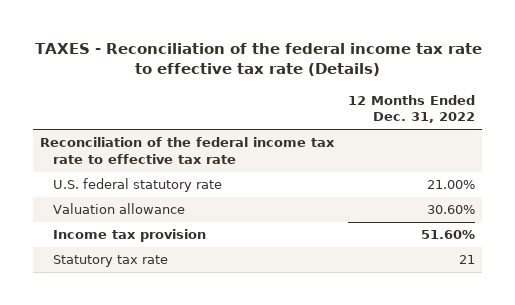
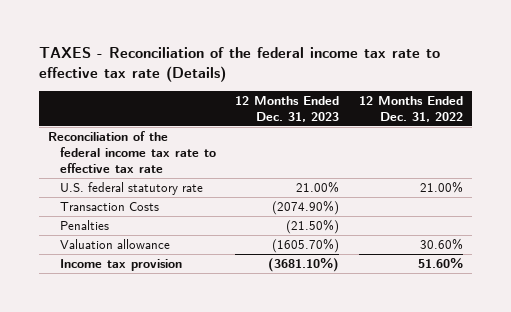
- | 12 Months Ended Dec. 31, 2022
+ | 12 Months Ended Dec. 31, 2023 | 12 Months Ended Dec. 31, 2022
+ Transaction Costs | (2074.90%) |
+ Penalties | (21.50%) |
- Statutory tax rate | 21

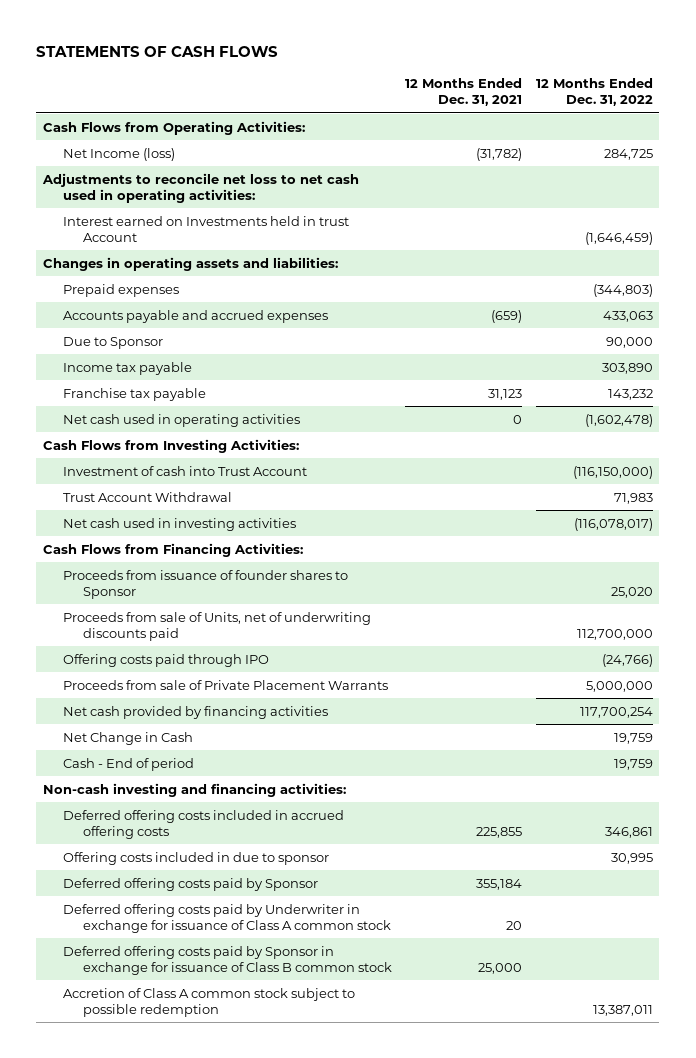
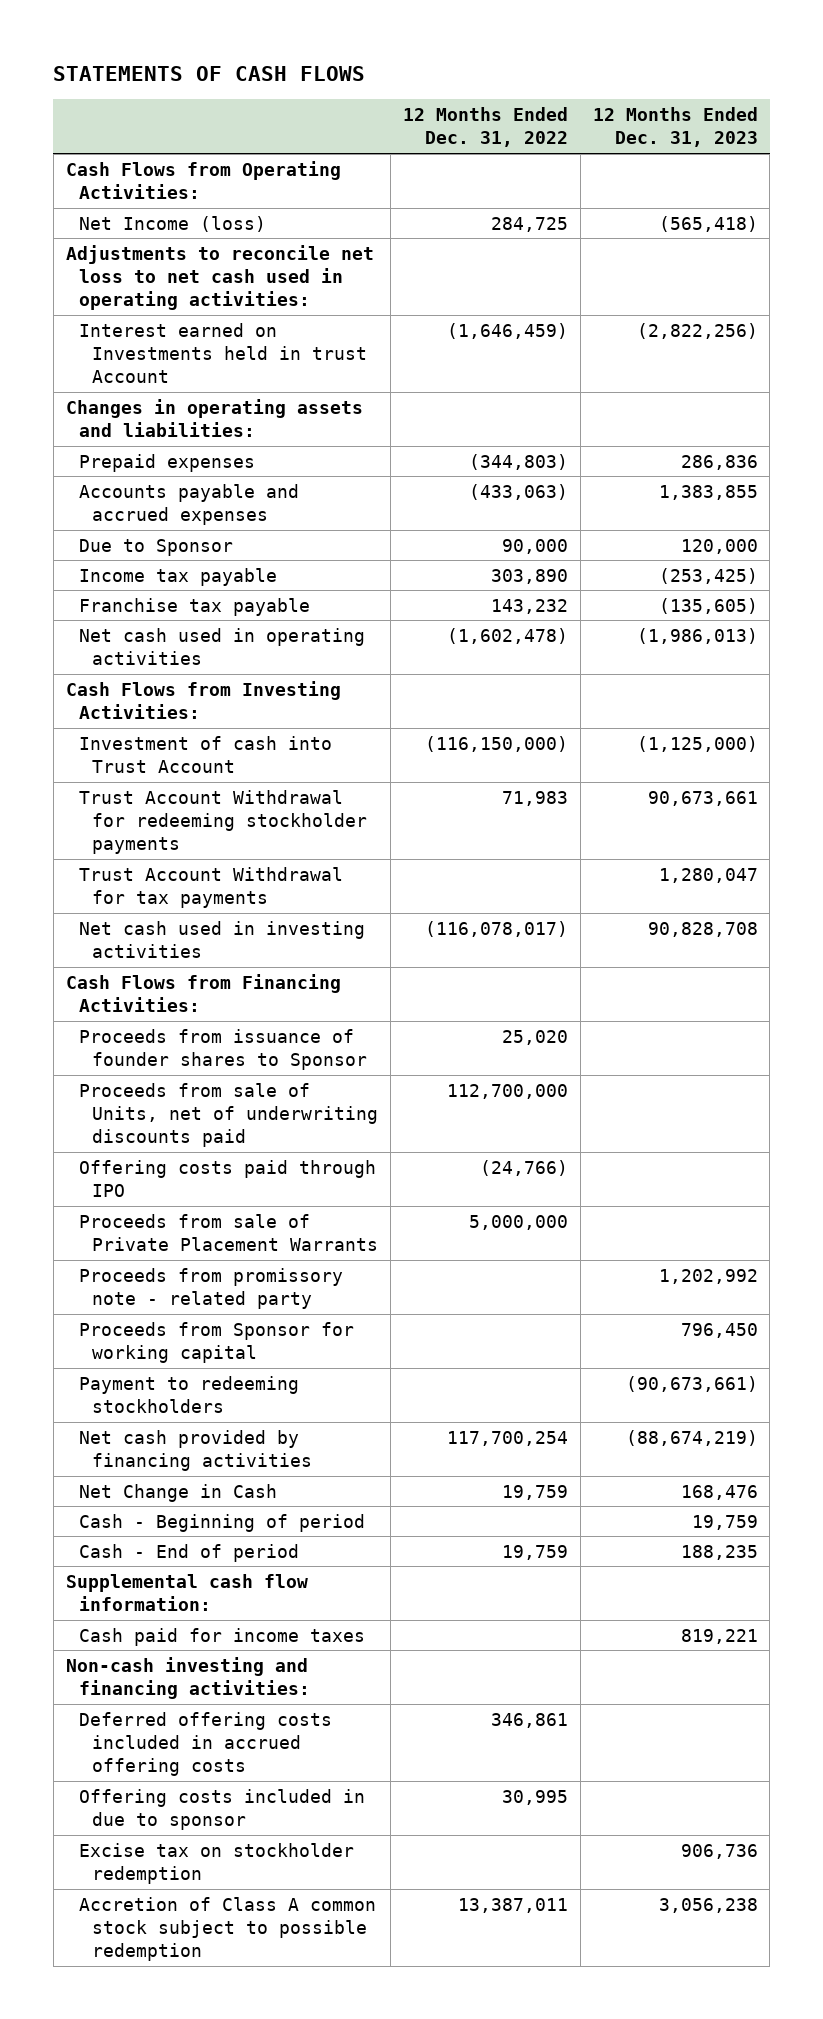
- | 12 Months Ended Dec. 31, 2021 | 12 Months Ended Dec. 31, 2022
+ | 12 Months Ended Dec. 31, 2022 | 12 Months Ended Dec. 31, 2023
- Accounts payable and accrued expenses | (659) | 433,063
+ Accounts payable and accrued expenses | (433,063) | 1,383,855
- Trust Account Withdrawal | | 71,983
+ Trust Account Withdrawal for redeeming stockholder payments | 71,983 | 90,673,661
+ Trust Account Withdrawal for tax payments | | 1,280,047
+ Proceeds from promissory note - related party | | 1,202,992
+ Proceeds from Sponsor for working capital | | 796,450
+ Payment to redeeming stockholders | | (90,673,661)
+ Cash - Beginning of period | | 19,759
+ Supplemental cash flow information:
+ Cash paid for income taxes | | 819,221
- Deferred offering costs paid by Sponsor | 355,184 |
- Deferred offering costs paid by Underwriter in exchange for issuance of Class A common stock | 20 |
- Deferred offering costs paid by Sponsor in exchange for issuance of Class B common stock | 25,000 |
+ Excise tax on stockholder redemption | | 906,736

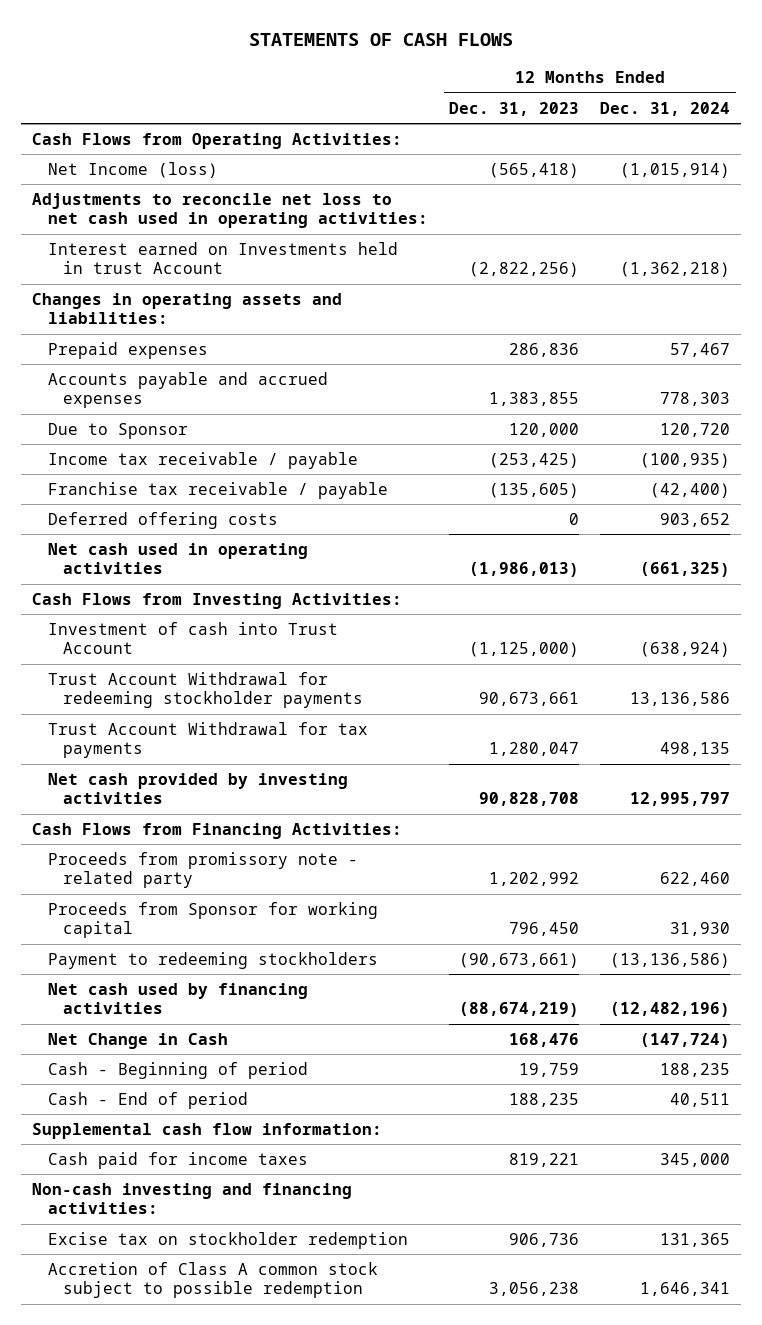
- | 12 Months Ended Dec. 31, 2022 | 12 Months Ended Dec. 31, 2023
+ | 12 Months Ended Dec. 31, 2023 | 12 Months Ended Dec. 31, 2024
- Income tax payable | 303,890 | (253,425)
- Franchise tax payable | 143,232 | (135,605)
+ Income tax receivable / payable | (253,425) | (100,935)
+ Franchise tax receivable / payable | (135,605) | (42,400)
+ Deferred offering costs | 0 | 903,652
- Net cash used in investing activities | (116,078,017) | 90,828,708
+ Net cash provided by investing activities | 90,828,708 | 12,995,797
- Proceeds from issuance of founder shares to Sponsor | 25,020 |
- Proceeds from sale of Units, net of underwriting discounts paid | 112,700,000 |
- Offering costs paid through IPO | (24,766) |
- Proceeds from sale of Private Placement Warrants | 5,000,000 |
- Net cash provided by financing activities | 117,700,254 | (88,674,219)
+ Net cash used by financing activities | (88,674,219) | (12,482,196)
- Deferred offering costs included in accrued offering costs | 346,861 |
- Offering costs included in due to sponsor | 30,995 |

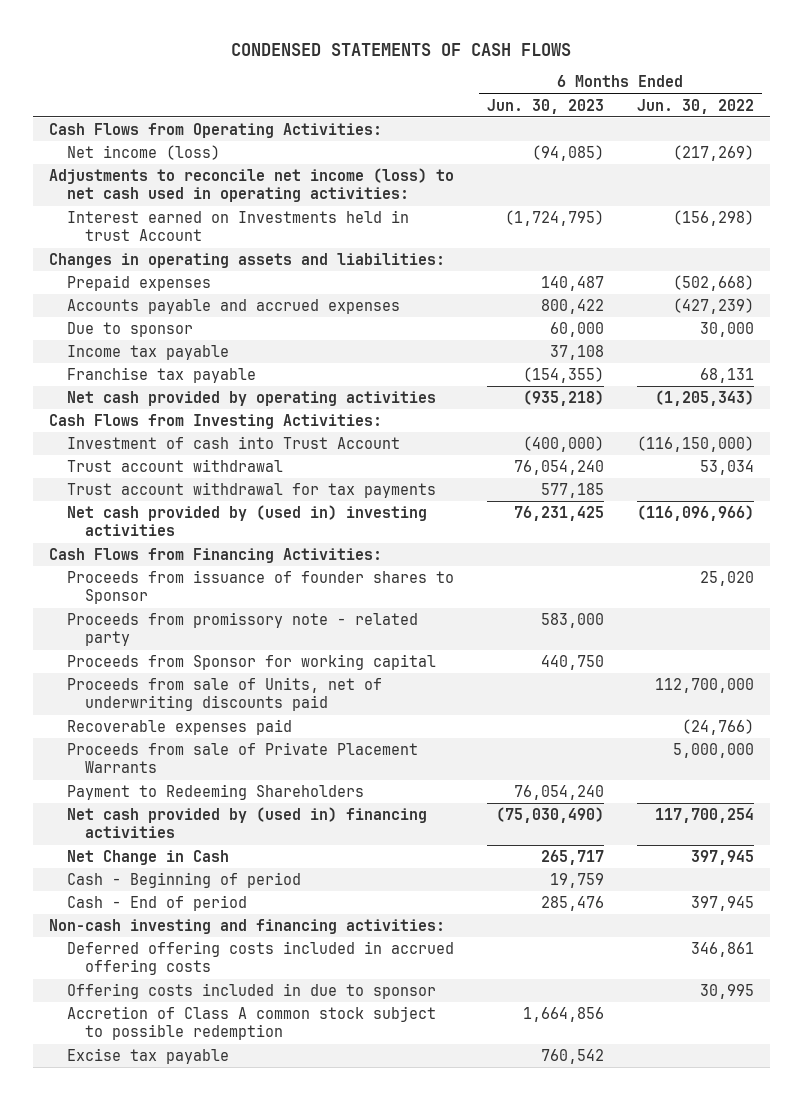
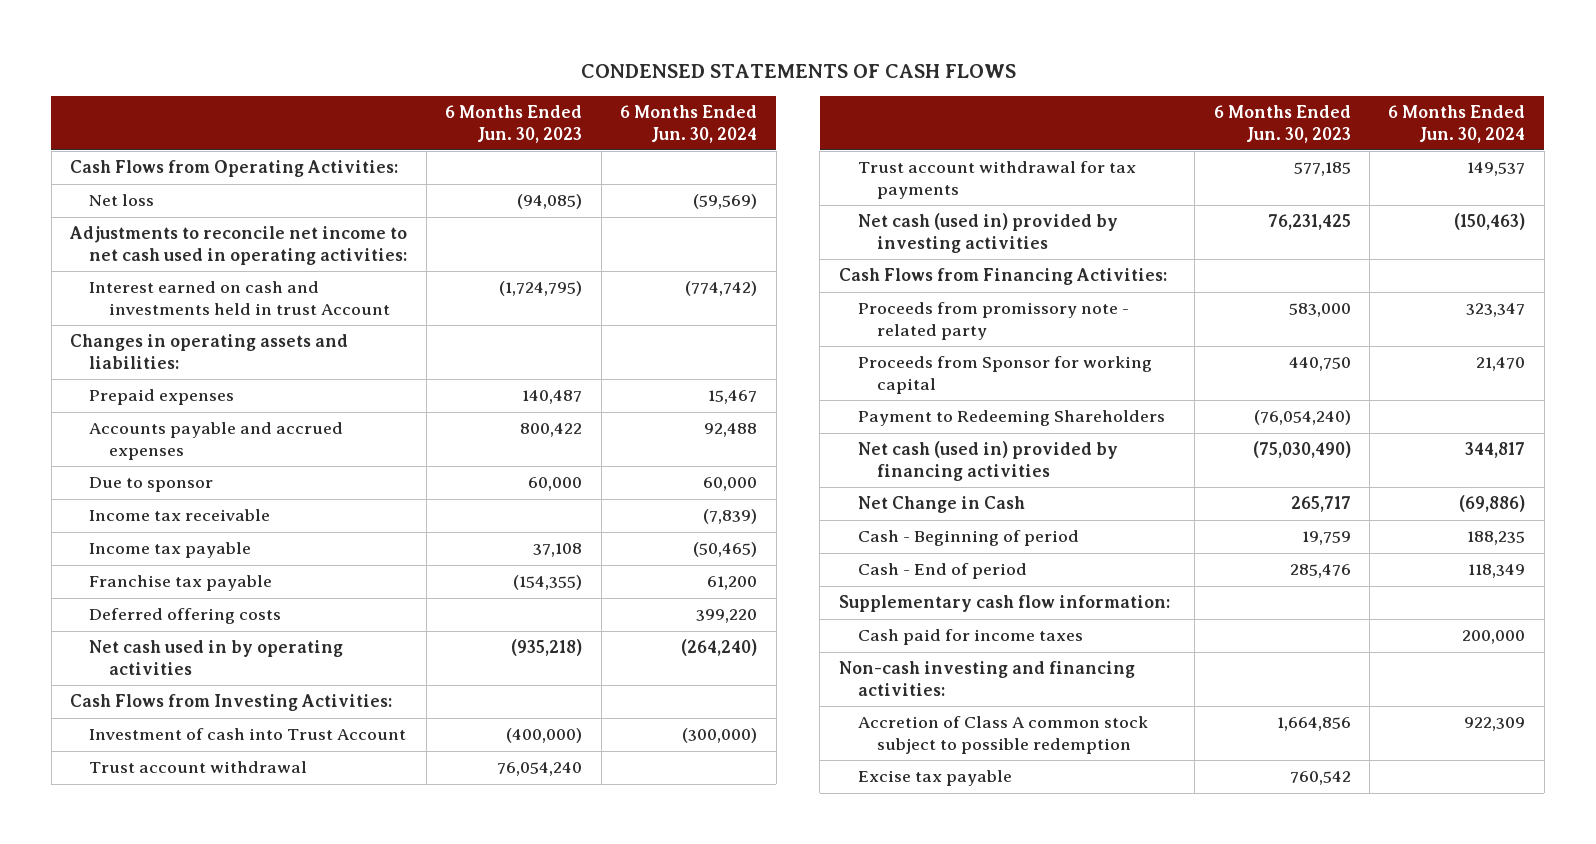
- | 6 Months Ended Jun. 30, 2023 | 6 Months Ended Jun. 30, 2022
+ | 6 Months Ended Jun. 30, 2023 | 6 Months Ended Jun. 30, 2024
- Net income (loss) | (94,085) | (217,269)
- Adjustments to reconcile net income (loss) to net cash used in operating activities:
- Interest earned on Investments held in trust Account | (1,724,795) | (156,298)
+ Net loss | (94,085) | (59,569)
+ Adjustments to reconcile net income to net cash used in operating activities:
+ Interest earned on cash and investments held in trust Account | (1,724,795) | (774,742)
+ Income tax receivable | | (7,839)
- Net cash provided by operating activities | (935,218) | (1,205,343)
+ Deferred offering costs | | 399,220
+ Net cash used in by operating activities | (935,218) | (264,240)
- Net cash provided by (used in) investing activities | 76,231,425 | (116,096,966)
+ Net cash (used in) provided by investing activities | 76,231,425 | (150,463)
- Proceeds from issuance of founder shares to Sponsor | | 25,020
- Proceeds from sale of Units, net of underwriting discounts paid | | 112,700,000
- Recoverable expenses paid | | (24,766)
- Proceeds from sale of Private Placement Warrants | | 5,000,000
- Payment to Redeeming Shareholders | 76,054,240 |
- Net cash provided by (used in) financing activities | (75,030,490) | 117,700,254
+ Payment to Redeeming Shareholders | (76,054,240) |
+ Net cash (used in) provided by financing activities | (75,030,490) | 344,817
+ Supplementary cash flow information:
+ Cash paid for income taxes | | 200,000
- Deferred offering costs included in accrued offering costs | | 346,861
- Offering costs included in due to sponsor | | 30,995

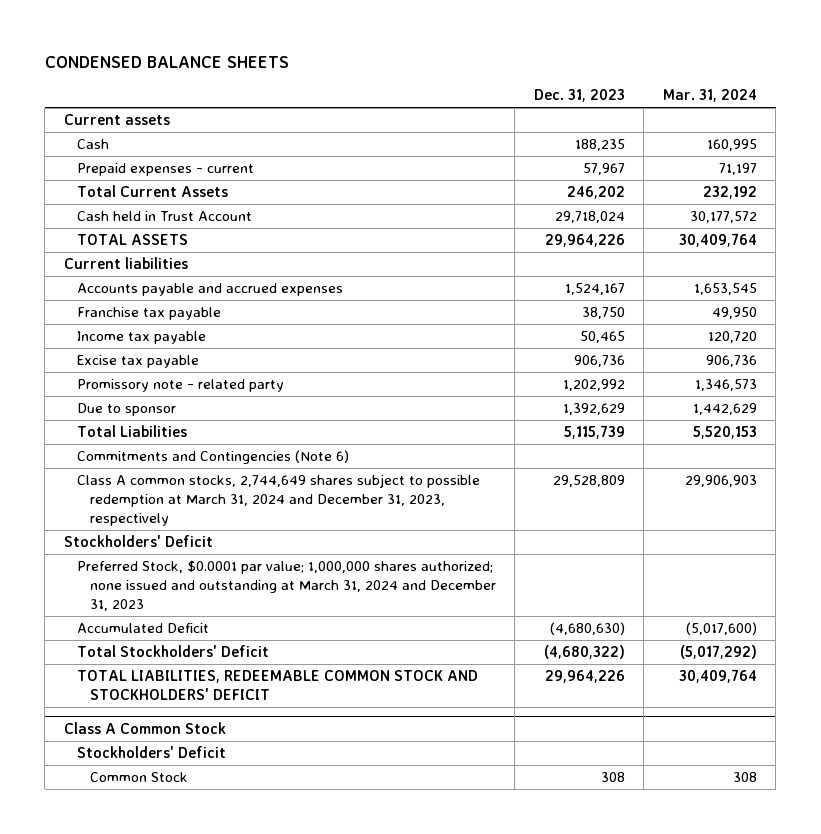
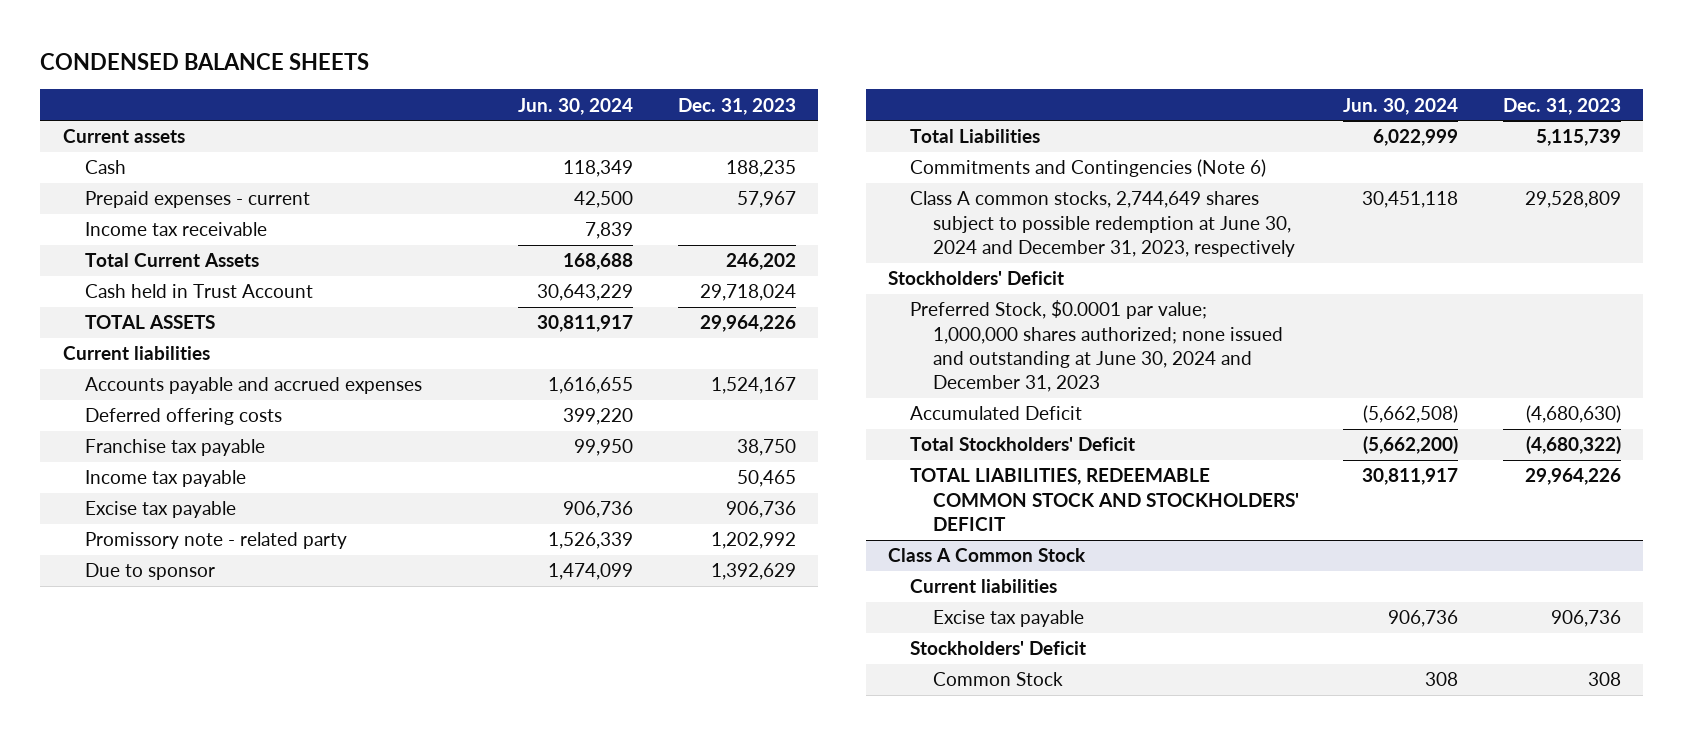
- | Dec. 31, 2023 | Mar. 31, 2024
+ | Jun. 30, 2024 | Dec. 31, 2023
+ Income tax receivable | 7,839 |
+ Deferred offering costs | 399,220 |
- Class A common stocks, 2,744,649 shares subject to possible redemption at March 31, 2024 and December 31, 2023, respectively | 29,528,809 | 29,906,903
+ Class A common stocks, 2,744,649 shares subject to possible redemption at June 30, 2024 and December 31, 2023, respectively | 30,451,118 | 29,528,809
- Preferred Stock, $0.0001 par value; 1,000,000 shares authorized; none issued and outstanding at March 31, 2024 and December 31, 2023
+ Preferred Stock, $0.0001 par value; 1,000,000 shares authorized; none issued and outstanding at June 30, 2024 and December 31, 2023
@ Class A Common Stock
+ Current liabilities
+ Excise tax payable | 906,736 | 906,736

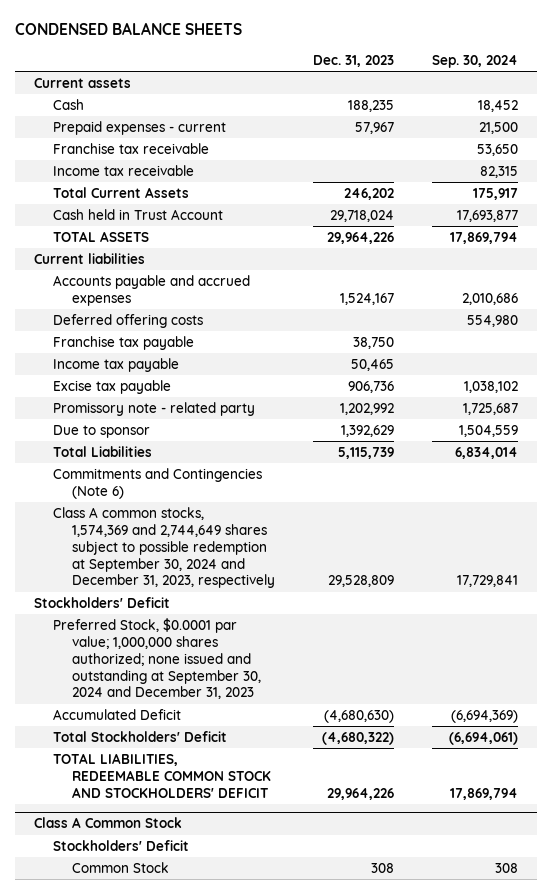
- | Jun. 30, 2024 | Dec. 31, 2023
+ | Dec. 31, 2023 | Sep. 30, 2024
+ Franchise tax receivable | | 53,650
- Class A common stocks, 2,744,649 shares subject to possible redemption at June 30, 2024 and December 31, 2023, respectively | 30,451,118 | 29,528,809
+ Class A common stocks, 1,574,369 and 2,744,649 shares subject to possible redemption at September 30, 2024 and December 31, 2023, respectively | 29,528,809 | 17,729,841
- Preferred Stock, $0.0001 par value; 1,000,000 shares authorized; none issued and outstanding at June 30, 2024 and December 31, 2023
+ Preferred Stock, $0.0001 par value; 1,000,000 shares authorized; none issued and outstanding at September 30, 2024 and December 31, 2023
@ Class A Common Stock
- Current liabilities
- Excise tax payable | 906,736 | 906,736

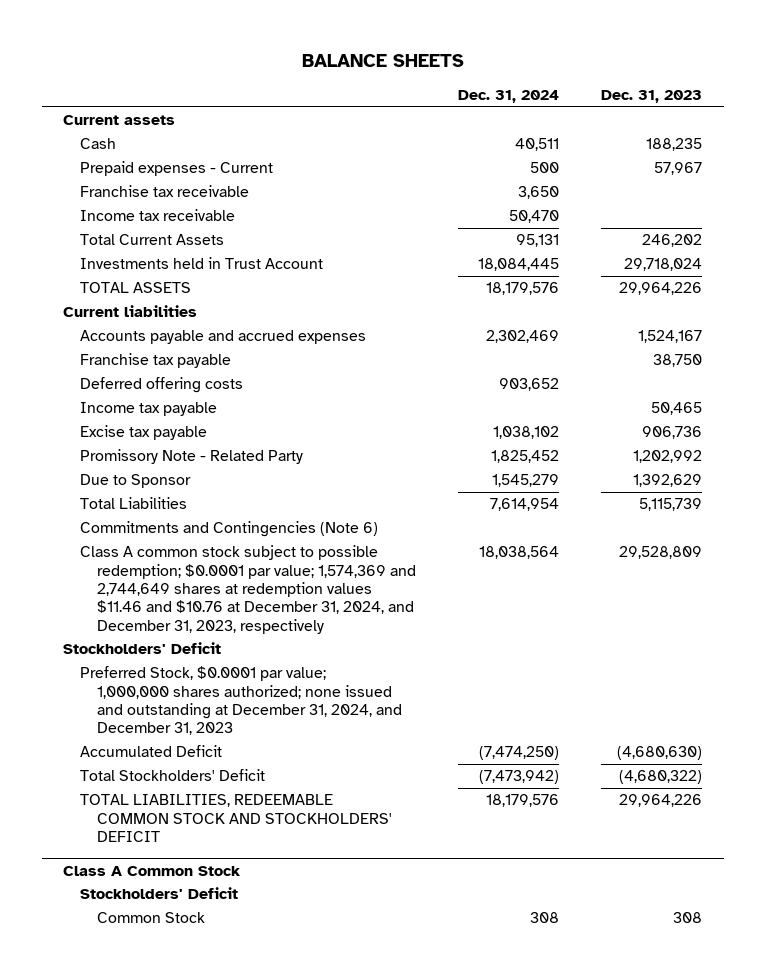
- CONDENSED BALANCE SHEETS
+ BALANCE SHEETS
- | Dec. 31, 2023 | Sep. 30, 2024
+ | Dec. 31, 2024 | Dec. 31, 2023
- Prepaid expenses - current | 57,967 | 21,500
+ Prepaid expenses - Current | 500 | 57,967
- Cash held in Trust Account | 29,718,024 | 17,693,877
+ Investments held in Trust Account | 18,084,445 | 29,718,024
moved down: Deferred offering costs | 903,652 |
- Promissory note - related party | 1,202,992 | 1,725,687
- Due to sponsor | 1,392,629 | 1,504,559
+ Promissory Note - Related Party | 1,825,452 | 1,202,992
+ Due to Sponsor | 1,545,279 | 1,392,629
- Class A common stocks, 1,574,369 and 2,744,649 shares subject to possible redemption at September 30, 2024 and December 31, 2023, respectively | 29,528,809 | 17,729,841
+ Class A common stock subject to possible redemption; $0.0001 par value; 1,574,369 and 2,744,649 shares at redemption values $11.46 and $10.76 at December 31, 2024, and December 31, 2023, respectively | 18,038,564 | 29,528,809
- Preferred Stock, $0.0001 par value; 1,000,000 shares authorized; none issued and outstanding at September 30, 2024 and December 31, 2023
+ Preferred Stock, $0.0001 par value; 1,000,000 shares authorized; none issued and outstanding at December 31, 2024, and December 31, 2023

